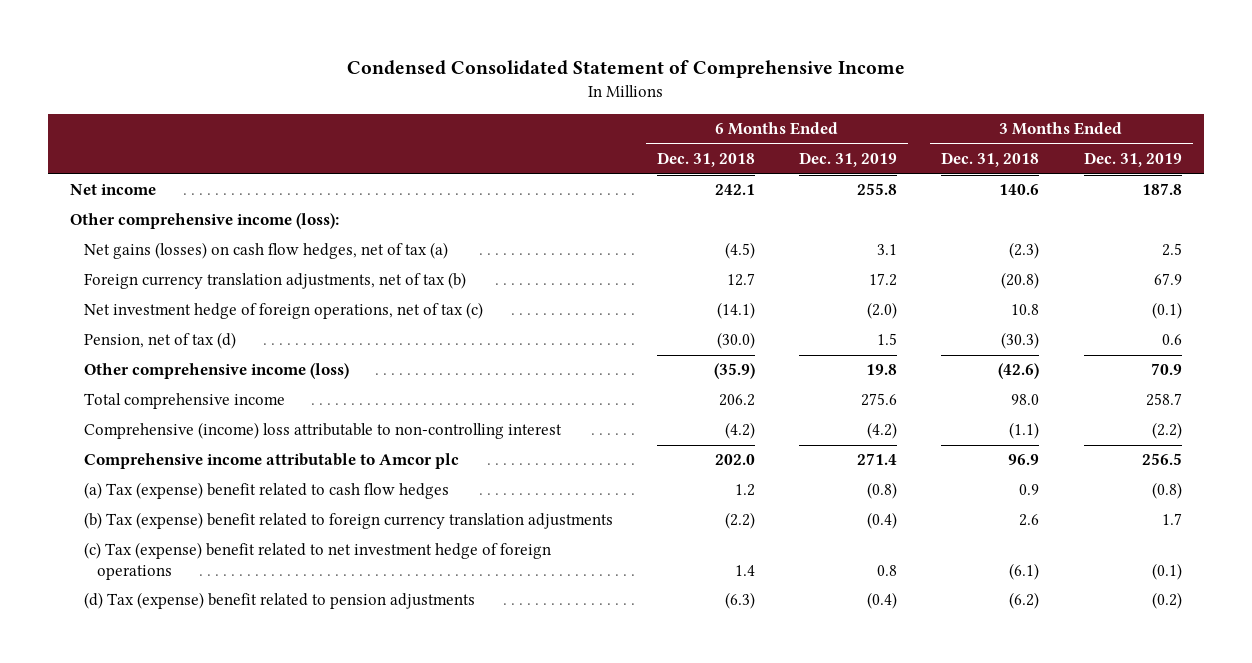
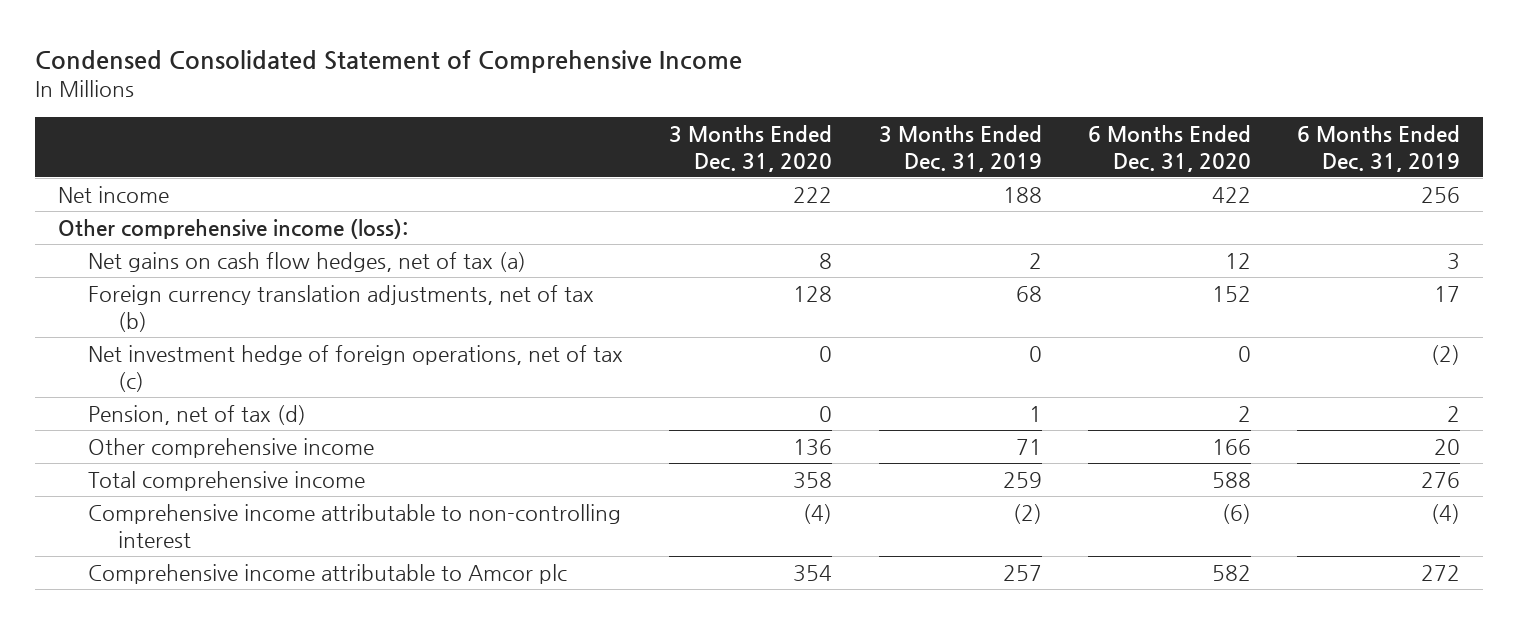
- | 6 Months Ended Dec. 31, 2018 | 6 Months Ended Dec. 31, 2019 | 3 Months Ended Dec. 31, 2018 | 3 Months Ended Dec. 31, 2019
+ | 3 Months Ended Dec. 31, 2020 | 3 Months Ended Dec. 31, 2019 | 6 Months Ended Dec. 31, 2020 | 6 Months Ended Dec. 31, 2019
- Net income | 242.1 | 255.8 | 140.6 | 187.8
+ Net income | 222 | 188 | 422 | 256
- Net gains (losses) on cash flow hedges, net of tax (a) | (4.5) | 3.1 | (2.3) | 2.5
- Foreign currency translation adjustments, net of tax (b) | 12.7 | 17.2 | (20.8) | 67.9
- Net investment hedge of foreign operations, net of tax (c) | (14.1) | (2.0) | 10.8 | (0.1)
- Pension, net of tax (d) | (30.0) | 1.5 | (30.3) | 0.6
- Other comprehensive income (loss) | (35.9) | 19.8 | (42.6) | 70.9
- Total comprehensive income | 206.2 | 275.6 | 98.0 | 258.7
- Comprehensive (income) loss attributable to non-controlling interest | (4.2) | (4.2) | (1.1) | (2.2)
- Comprehensive income attributable to Amcor plc | 202.0 | 271.4 | 96.9 | 256.5
- (a) Tax (expense) benefit related to cash flow hedges | 1.2 | (0.8) | 0.9 | (0.8)
- (b) Tax (expense) benefit related to foreign currency translation adjustments | (2.2) | (0.4) | 2.6 | 1.7
- (c) Tax (expense) benefit related to net investment hedge of foreign operations | 1.4 | 0.8 | (6.1) | (0.1)
- (d) Tax (expense) benefit related to pension adjustments | (6.3) | (0.4) | (6.2) | (0.2)
+ Net gains on cash flow hedges, net of tax (a) | 8 | 2 | 12 | 3
+ Foreign currency translation adjustments, net of tax (b) | 128 | 68 | 152 | 17
+ Net investment hedge of foreign operations, net of tax (c) | 0 | 0 | 0 | (2)
+ Pension, net of tax (d) | 0 | 1 | 2 | 2
+ Other comprehensive income | 136 | 71 | 166 | 20
+ Total comprehensive income | 358 | 259 | 588 | 276
+ Comprehensive income attributable to non-controlling interest | (4) | (2) | (6) | (4)
+ Comprehensive income attributable to Amcor plc | 354 | 257 | 582 | 272

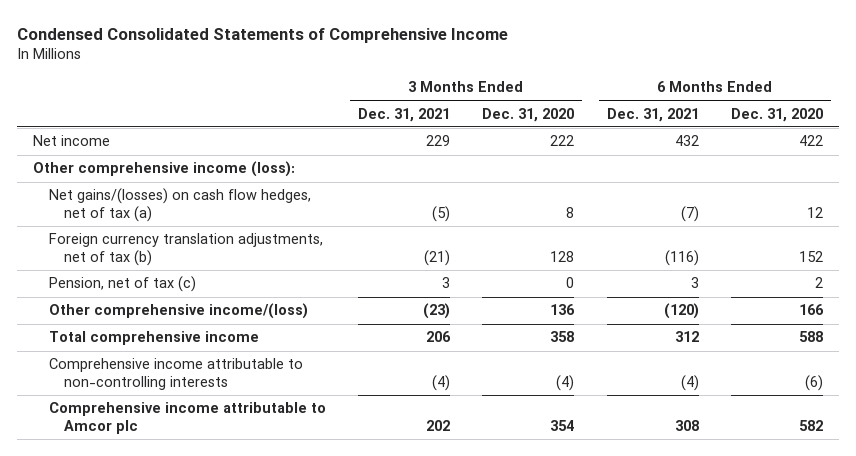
- Condensed Consolidated Statement of Comprehensive Income
+ Condensed Consolidated Statements of Comprehensive Income
- | 3 Months Ended Dec. 31, 2020 | 3 Months Ended Dec. 31, 2019 | 6 Months Ended Dec. 31, 2020 | 6 Months Ended Dec. 31, 2019
+ | 3 Months Ended Dec. 31, 2021 | 3 Months Ended Dec. 31, 2020 | 6 Months Ended Dec. 31, 2021 | 6 Months Ended Dec. 31, 2020
- Net gains on cash flow hedges, net of tax (a) | 8 | 2 | 12 | 3
+ Net gains/(losses) on cash flow hedges, net of tax (a) | (5) | 8 | (7) | 12
- Net investment hedge of foreign operations, net of tax (c) | 0 | 0 | 0 | (2)
- Pension, net of tax (d) | 0 | 1 | 2 | 2
- Other comprehensive income | 136 | 71 | 166 | 20
+ Pension, net of tax (c) | 3 | 0 | 3 | 2
+ Other comprehensive income/(loss) | (23) | 136 | (120) | 166
- Comprehensive income attributable to non-controlling interest | (4) | (2) | (6) | (4)
+ Comprehensive income attributable to non-controlling interests | (4) | (4) | (4) | (6)

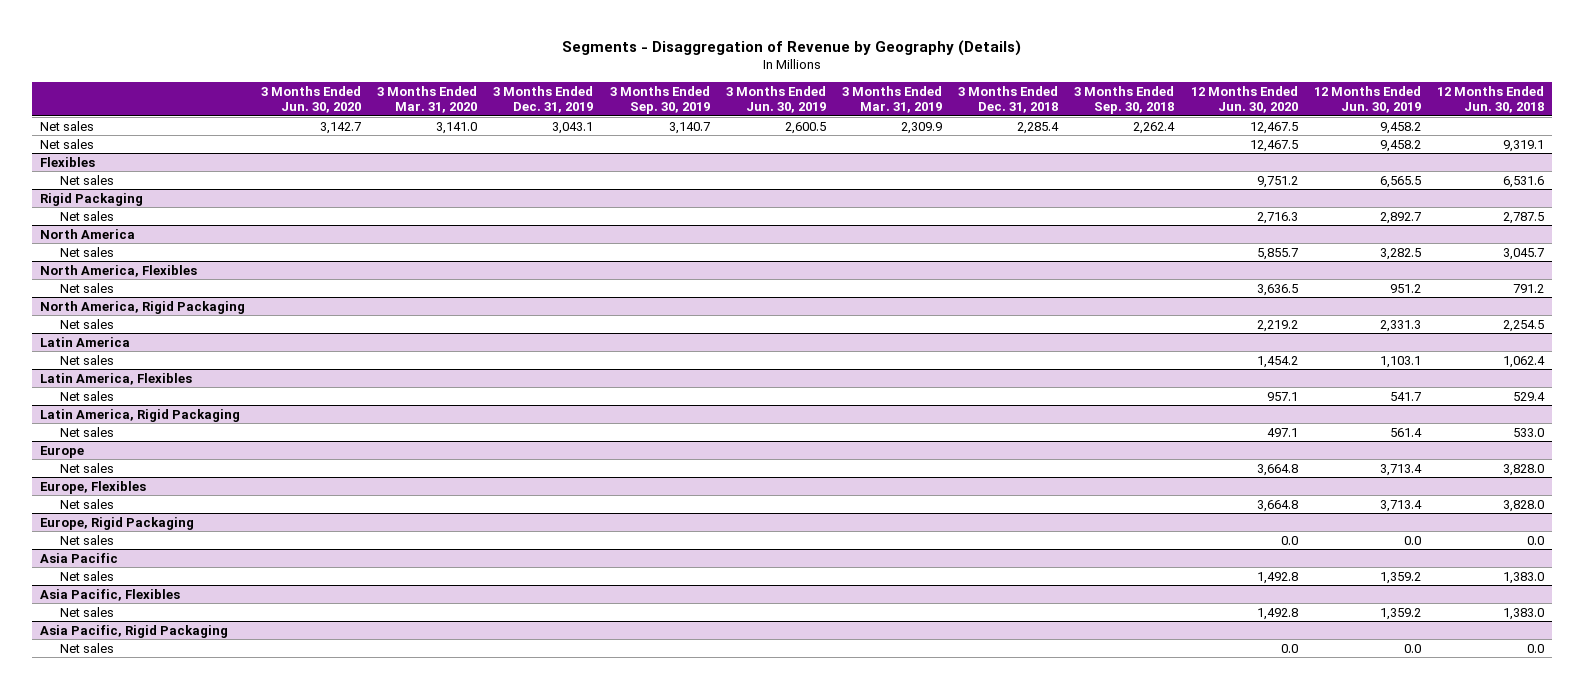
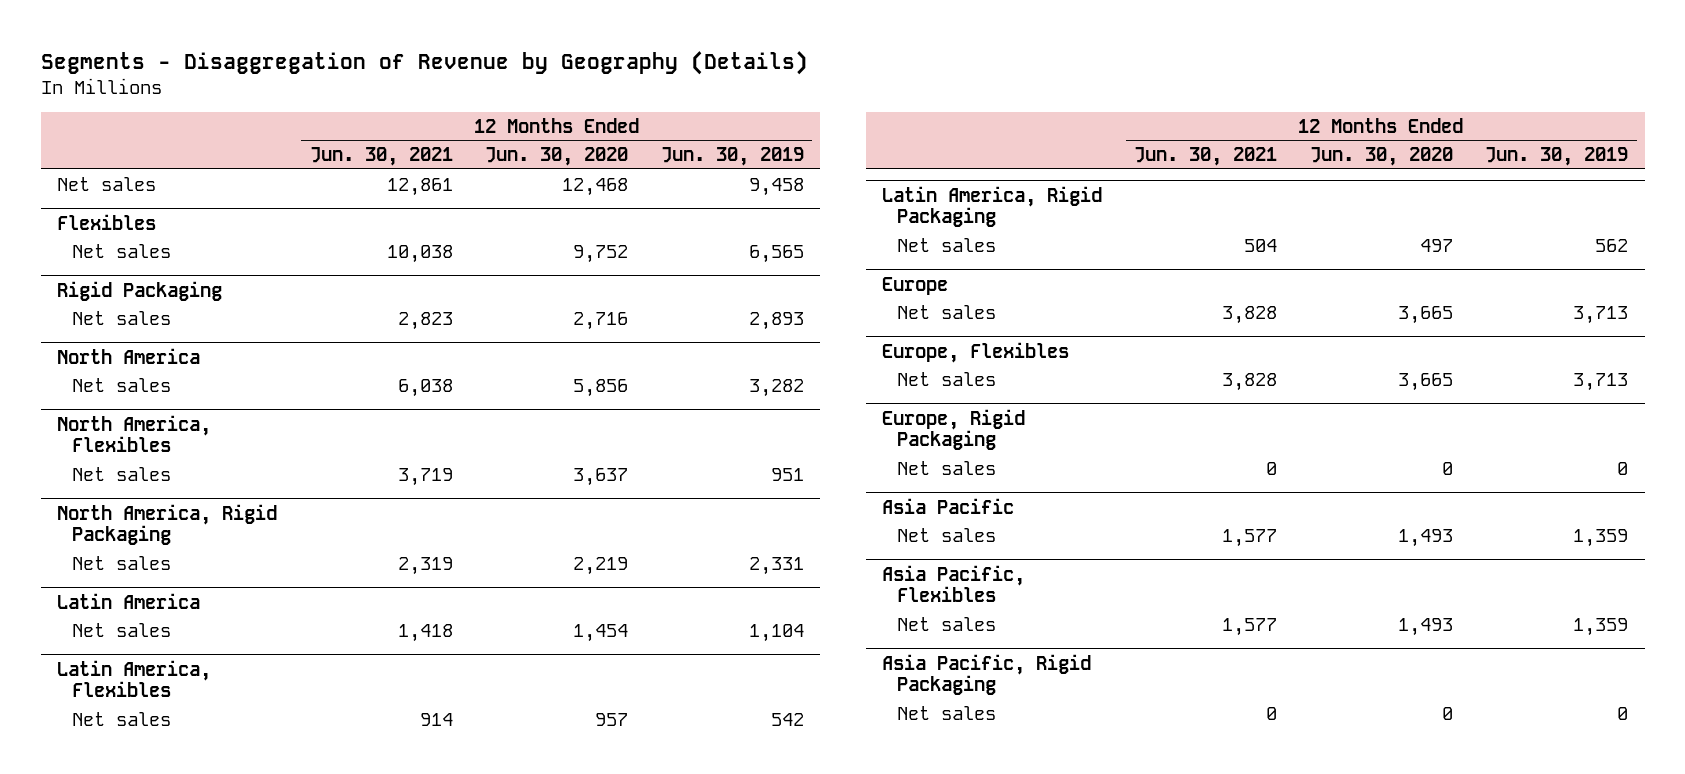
- | 3 Months Ended Jun. 30, 2020 | 3 Months Ended Mar. 31, 2020 | 3 Months Ended Dec. 31, 2019 | 3 Months Ended Sep. 30, 2019 | 3 Months Ended Jun. 30, 2019 | 3 Months Ended Mar. 31, 2019 | 3 Months Ended Dec. 31, 2018 | 3 Months Ended Sep. 30, 2018 | 12 Months Ended Jun. 30, 2020 | 12 Months Ended Jun. 30, 2019 | 12 Months Ended Jun. 30, 2018
+ | 12 Months Ended Jun. 30, 2021 | 12 Months Ended Jun. 30, 2020 | 12 Months Ended Jun. 30, 2019
- Net sales | 3,142.7 | 3,141.0 | 3,043.1 | 3,140.7 | 2,600.5 | 2,309.9 | 2,285.4 | 2,262.4 | 12,467.5 | 9,458.2 |
- Net sales | | | | | | | | | 12,467.5 | 9,458.2 | 9,319.1
+ Net sales | 12,861 | 12,468 | 9,458
@ Flexibles
- Net sales | | | | | | | | | 9,751.2 | 6,565.5 | 6,531.6
+ Net sales | 10,038 | 9,752 | 6,565
@ Rigid Packaging
- Net sales | | | | | | | | | 2,716.3 | 2,892.7 | 2,787.5
+ Net sales | 2,823 | 2,716 | 2,893
@ North America
- Net sales | | | | | | | | | 5,855.7 | 3,282.5 | 3,045.7
+ Net sales | 6,038 | 5,856 | 3,282
@ North America, Flexibles
- Net sales | | | | | | | | | 3,636.5 | 951.2 | 791.2
+ Net sales | 3,719 | 3,637 | 951
@ North America, Rigid Packaging
- Net sales | | | | | | | | | 2,219.2 | 2,331.3 | 2,254.5
+ Net sales | 2,319 | 2,219 | 2,331
@ Latin America
- Net sales | | | | | | | | | 1,454.2 | 1,103.1 | 1,062.4
+ Net sales | 1,418 | 1,454 | 1,104
@ Latin America, Flexibles
- Net sales | | | | | | | | | 957.1 | 541.7 | 529.4
+ Net sales | 914 | 957 | 542
@ Latin America, Rigid Packaging
- Net sales | | | | | | | | | 497.1 | 561.4 | 533.0
+ Net sales | 504 | 497 | 562
@ Europe
- Net sales | | | | | | | | | 3,664.8 | 3,713.4 | 3,828.0
+ Net sales | 3,828 | 3,665 | 3,713
@ Europe, Flexibles
- Net sales | | | | | | | | | 3,664.8 | 3,713.4 | 3,828.0
+ Net sales | 3,828 | 3,665 | 3,713
@ Europe, Rigid Packaging
- Net sales | | | | | | | | | 0.0 | 0.0 | 0.0
+ Net sales | 0 | 0 | 0
@ Asia Pacific
- Net sales | | | | | | | | | 1,492.8 | 1,359.2 | 1,383.0
+ Net sales | 1,577 | 1,493 | 1,359
@ Asia Pacific, Flexibles
- Net sales | | | | | | | | | 1,492.8 | 1,359.2 | 1,383.0
+ Net sales | 1,577 | 1,493 | 1,359
@ Asia Pacific, Rigid Packaging
- Net sales | | | | | | | | | 0.0 | 0.0 | 0.0
+ Net sales | 0 | 0 | 0

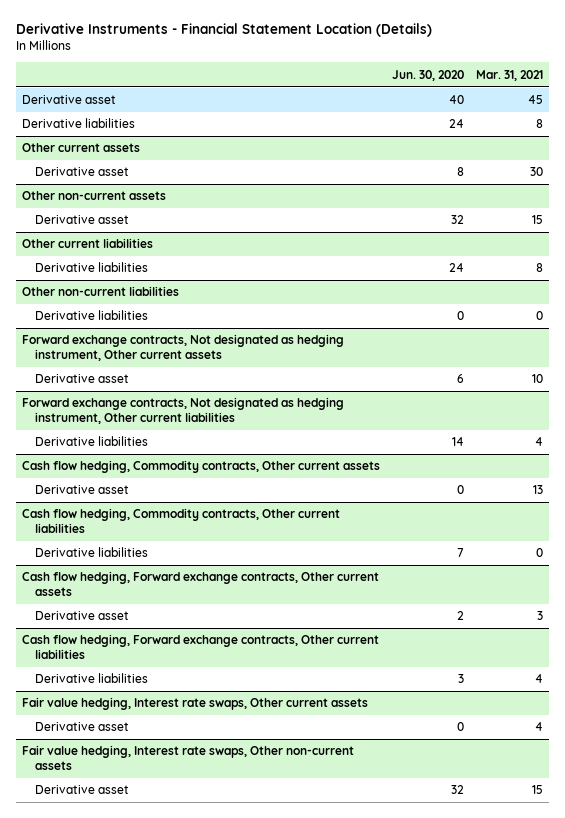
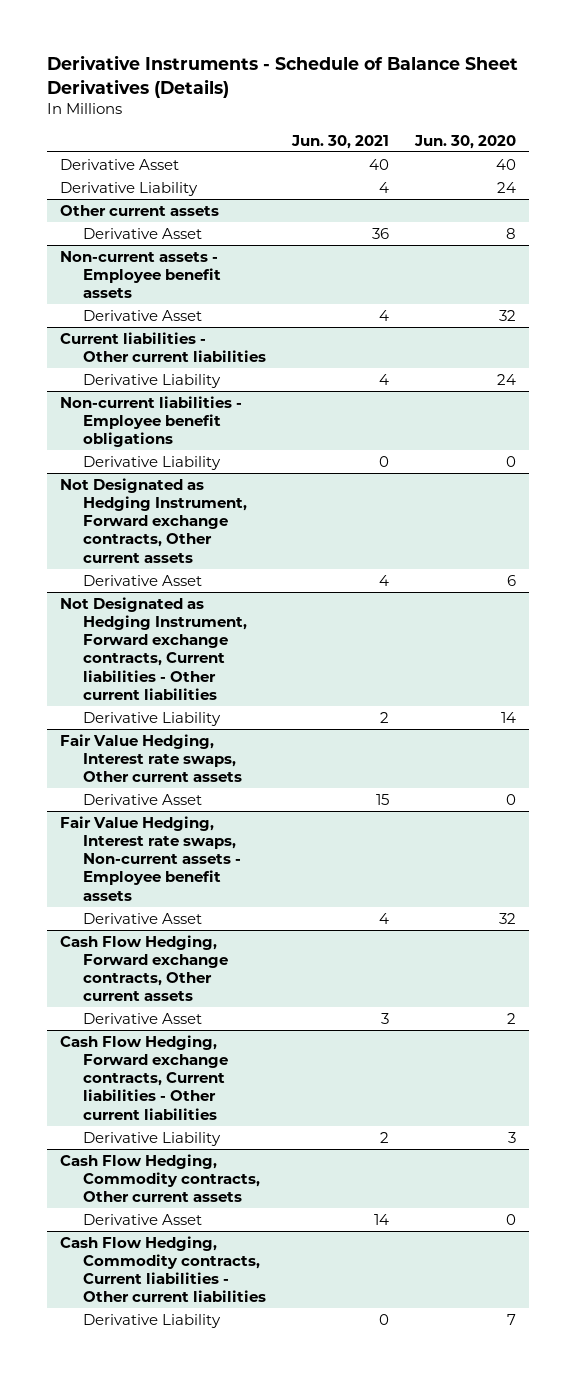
- Derivative Instruments - Financial Statement Location (Details)
+ Derivative Instruments - Schedule of Balance Sheet Derivatives (Details)
- | Jun. 30, 2020 | Mar. 31, 2021
+ | Jun. 30, 2021 | Jun. 30, 2020
- Derivative asset | 40 | 45
- Derivative liabilities | 24 | 8
+ Derivative Asset | 40 | 40
+ Derivative Liability | 4 | 24
@ Other current assets
- Derivative asset | 8 | 30
- Other non-current assets
- Derivative asset | 32 | 15
- Other current liabilities
- Derivative liabilities | 24 | 8
- Other non-current liabilities
- Derivative liabilities | 0 | 0
- Forward exchange contracts, Not designated as hedging instrument, Other current assets
- Derivative asset | 6 | 10
- Forward exchange contracts, Not designated as hedging instrument, Other current liabilities
- Derivative liabilities | 14 | 4
- Cash flow hedging, Commodity contracts, Other current assets
- Derivative asset | 0 | 13
- Cash flow hedging, Commodity contracts, Other current liabilities
- Derivative liabilities | 7 | 0
- Cash flow hedging, Forward exchange contracts, Other current assets
- Derivative asset | 2 | 3
- Cash flow hedging, Forward exchange contracts, Other current liabilities
- Derivative liabilities | 3 | 4
- Fair value hedging, Interest rate swaps, Other current assets
- Derivative asset | 0 | 4
- Fair value hedging, Interest rate swaps, Other non-current assets
- Derivative asset | 32 | 15
@ Other current assets
+ Derivative Asset | 36 | 8
+ Non-current assets - Employee benefit assets
+ Derivative Asset | 4 | 32
+ Current liabilities - Other current liabilities
+ Derivative Liability | 4 | 24
+ Non-current liabilities - Employee benefit obligations
+ Derivative Liability | 0 | 0
+ Not Designated as Hedging Instrument, Forward exchange contracts, Other current assets
+ Derivative Asset | 4 | 6
+ Not Designated as Hedging Instrument, Forward exchange contracts, Current liabilities - Other current liabilities
+ Derivative Liability | 2 | 14
+ Fair Value Hedging, Interest rate swaps, Other current assets
+ Derivative Asset | 15 | 0
+ Fair Value Hedging, Interest rate swaps, Non-current assets - Employee benefit assets
+ Derivative Asset | 4 | 32
+ Cash Flow Hedging, Forward exchange contracts, Other current assets
+ Derivative Asset | 3 | 2
+ Cash Flow Hedging, Forward exchange contracts, Current liabilities - Other current liabilities
+ Derivative Liability | 2 | 3
+ Cash Flow Hedging, Commodity contracts, Other current assets
+ Derivative Asset | 14 | 0
+ Cash Flow Hedging, Commodity contracts, Current liabilities - Other current liabilities
+ Derivative Liability | 0 | 7

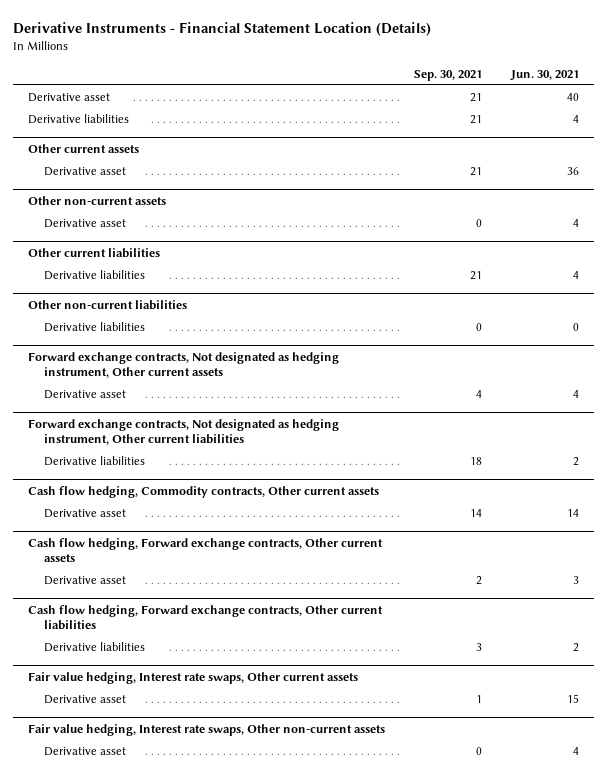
- Derivative Instruments - Schedule of Balance Sheet Derivatives (Details)
+ Derivative Instruments - Financial Statement Location (Details)
- | Jun. 30, 2021 | Jun. 30, 2020
+ | Sep. 30, 2021 | Jun. 30, 2021
- Derivative Asset | 40 | 40
- Derivative Liability | 4 | 24
+ Derivative asset | 21 | 40
+ Derivative liabilities | 21 | 4
@ Other current assets
- Derivative Asset | 36 | 8
- Non-current assets - Employee benefit assets
- Derivative Asset | 4 | 32
- Current liabilities - Other current liabilities
- Derivative Liability | 4 | 24
- Non-current liabilities - Employee benefit obligations
- Derivative Liability | 0 | 0
- Not Designated as Hedging Instrument, Forward exchange contracts, Other current assets
- Derivative Asset | 4 | 6
- Not Designated as Hedging Instrument, Forward exchange contracts, Current liabilities - Other current liabilities
- Derivative Liability | 2 | 14
- Fair Value Hedging, Interest rate swaps, Other current assets
- Derivative Asset | 15 | 0
- Fair Value Hedging, Interest rate swaps, Non-current assets - Employee benefit assets
- Derivative Asset | 4 | 32
- Cash Flow Hedging, Forward exchange contracts, Other current assets
- Derivative Asset | 3 | 2
- Cash Flow Hedging, Forward exchange contracts, Current liabilities - Other current liabilities
- Derivative Liability | 2 | 3
- Cash Flow Hedging, Commodity contracts, Other current assets
- Derivative Asset | 14 | 0
- Cash Flow Hedging, Commodity contracts, Current liabilities - Other current liabilities
- Derivative Liability | 0 | 7
@ Other current assets
+ Derivative asset | 21 | 36
+ Other non-current assets
+ Derivative asset | 0 | 4
+ Other current liabilities
+ Derivative liabilities | 21 | 4
+ Other non-current liabilities
+ Derivative liabilities | 0 | 0
+ Forward exchange contracts, Not designated as hedging instrument, Other current assets
+ Derivative asset | 4 | 4
+ Forward exchange contracts, Not designated as hedging instrument, Other current liabilities
+ Derivative liabilities | 18 | 2
+ Cash flow hedging, Commodity contracts, Other current assets
+ Derivative asset | 14 | 14
+ Cash flow hedging, Forward exchange contracts, Other current assets
+ Derivative asset | 2 | 3
+ Cash flow hedging, Forward exchange contracts, Other current liabilities
+ Derivative liabilities | 3 | 2
+ Fair value hedging, Interest rate swaps, Other current assets
+ Derivative asset | 1 | 15
+ Fair value hedging, Interest rate swaps, Other non-current assets
+ Derivative asset | 0 | 4

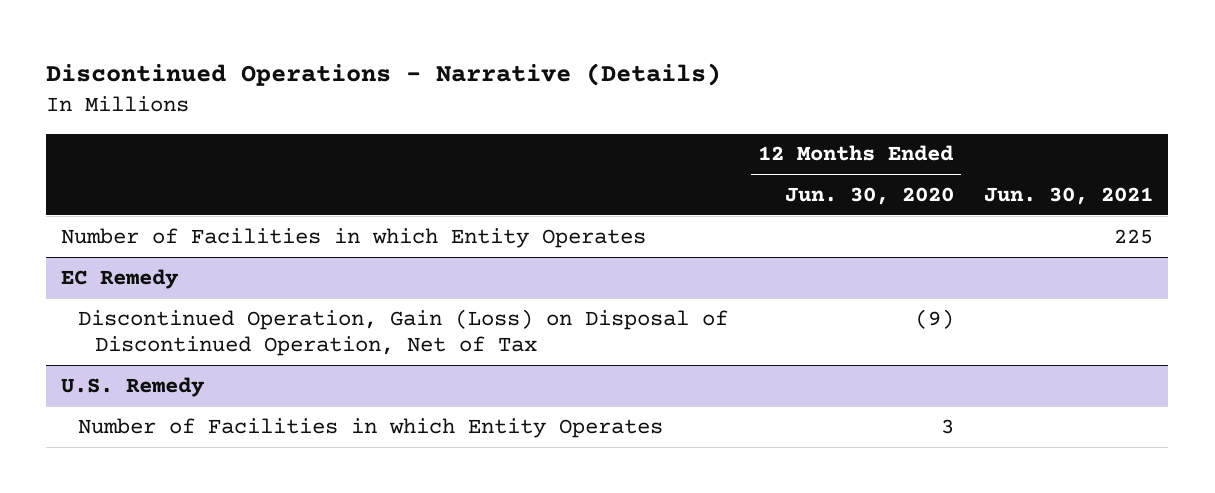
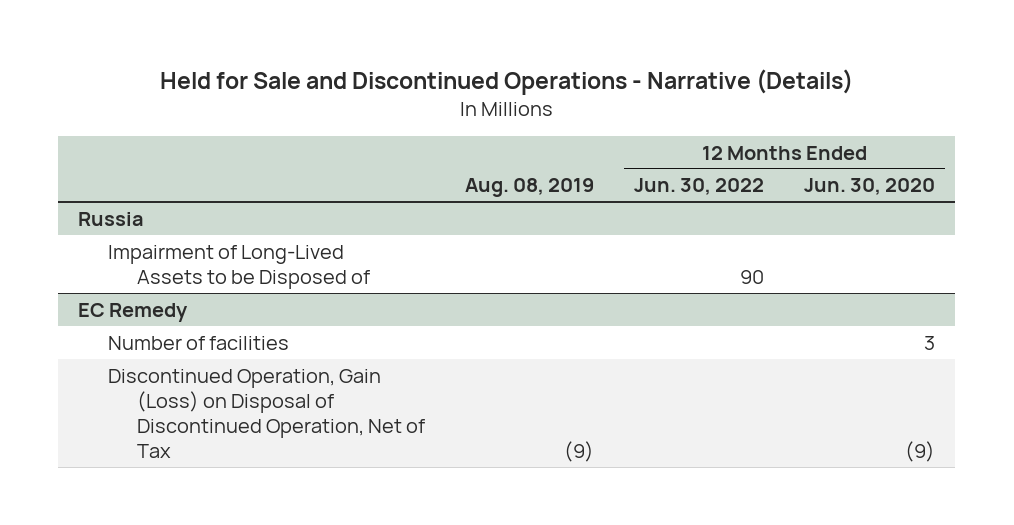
- Discontinued Operations - Narrative (Details)
+ Held for Sale and Discontinued Operations - Narrative (Details)
- | 12 Months Ended Jun. 30, 2020 | Jun. 30, 2021
+ | Aug. 08, 2019 | 12 Months Ended Jun. 30, 2022 | 12 Months Ended Jun. 30, 2020
- Number of Facilities in which Entity Operates | | 225
+ Russia
+ Impairment of Long-Lived Assets to be Disposed of | | 90 |
@ EC Remedy
+ Number of facilities | | | 3
- U.S. Remedy
- Number of Facilities in which Entity Operates | 3 |

